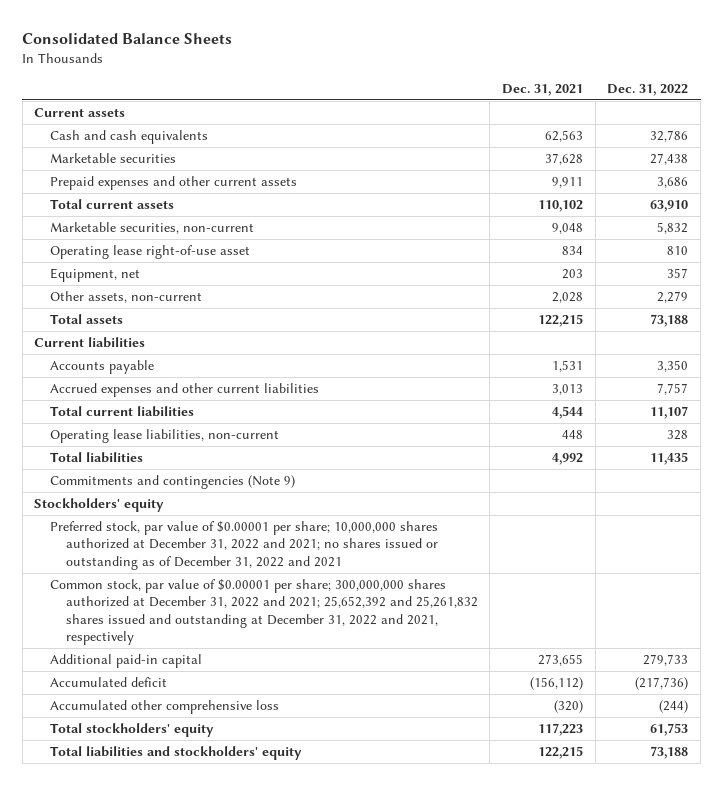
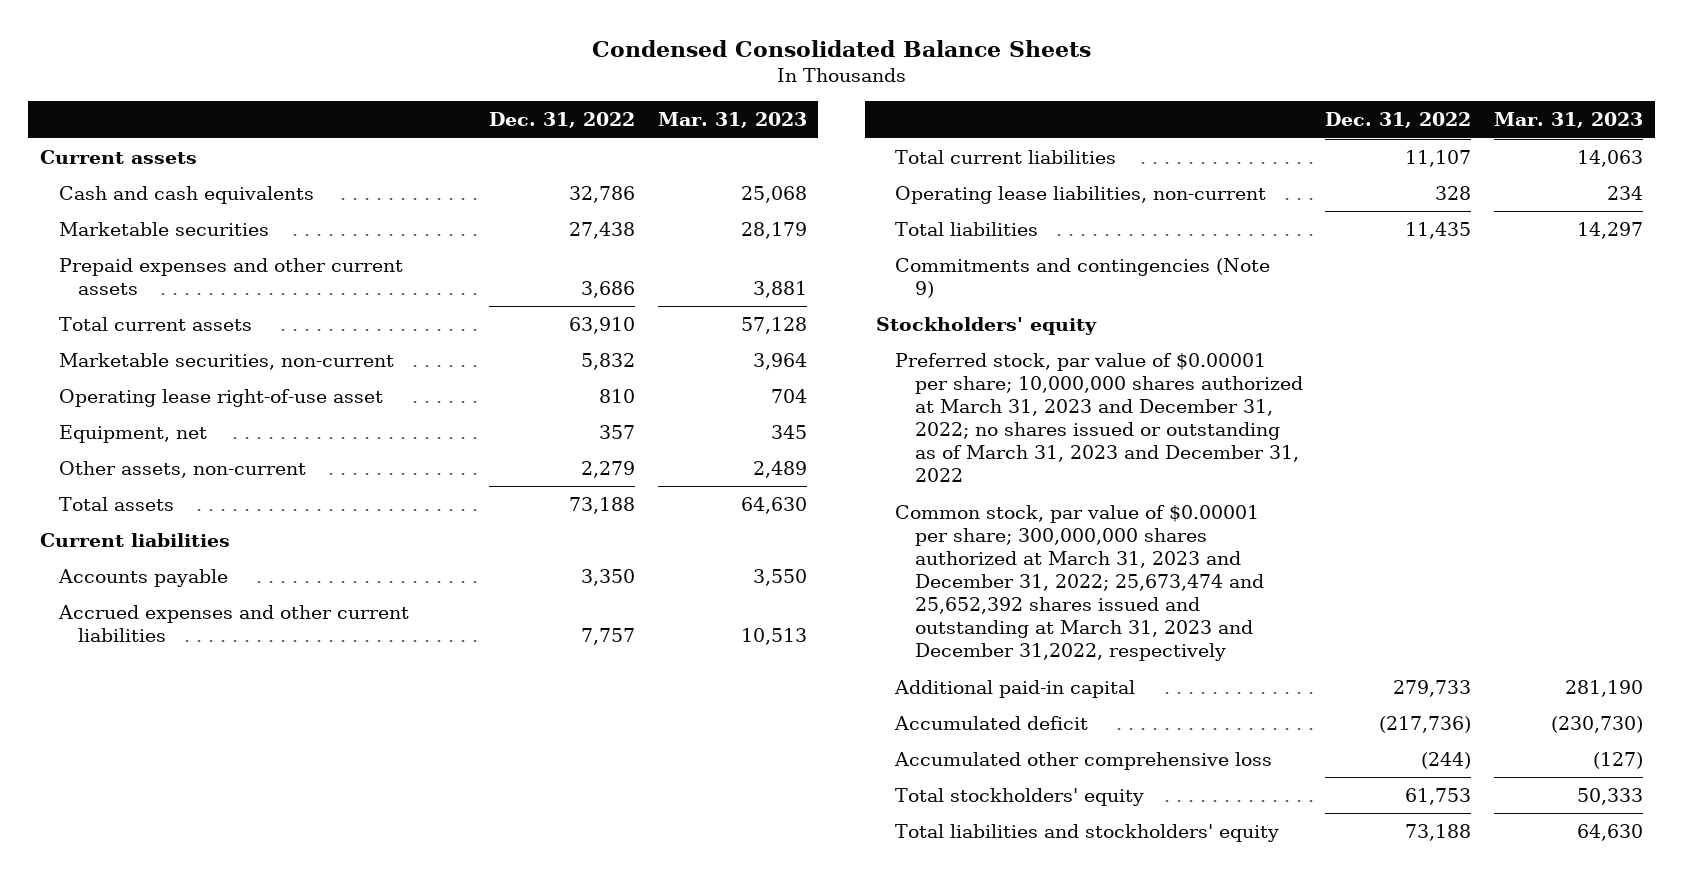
- Consolidated Balance Sheets
+ Condensed Consolidated Balance Sheets
- | Dec. 31, 2021 | Dec. 31, 2022
+ | Dec. 31, 2022 | Mar. 31, 2023
- Preferred stock, par value of $0.00001 per share; 10,000,000 shares authorized at December 31, 2022 and 2021; no shares issued or outstanding as of December 31, 2022 and 2021
- Common stock, par value of $0.00001 per share; 300,000,000 shares authorized at December 31, 2022 and 2021; 25,652,392 and 25,261,832 shares issued and outstanding at December 31, 2022 and 2021, respectively
+ Preferred stock, par value of $0.00001 per share; 10,000,000 shares authorized at March 31, 2023 and December 31, 2022; no shares issued or outstanding as of March 31, 2023 and December 31, 2022
+ Common stock, par value of $0.00001 per share; 300,000,000 shares authorized at March 31, 2023 and December 31, 2022; 25,673,474 and 25,652,392 shares issued and outstanding at March 31, 2023 and December 31,2022, respectively

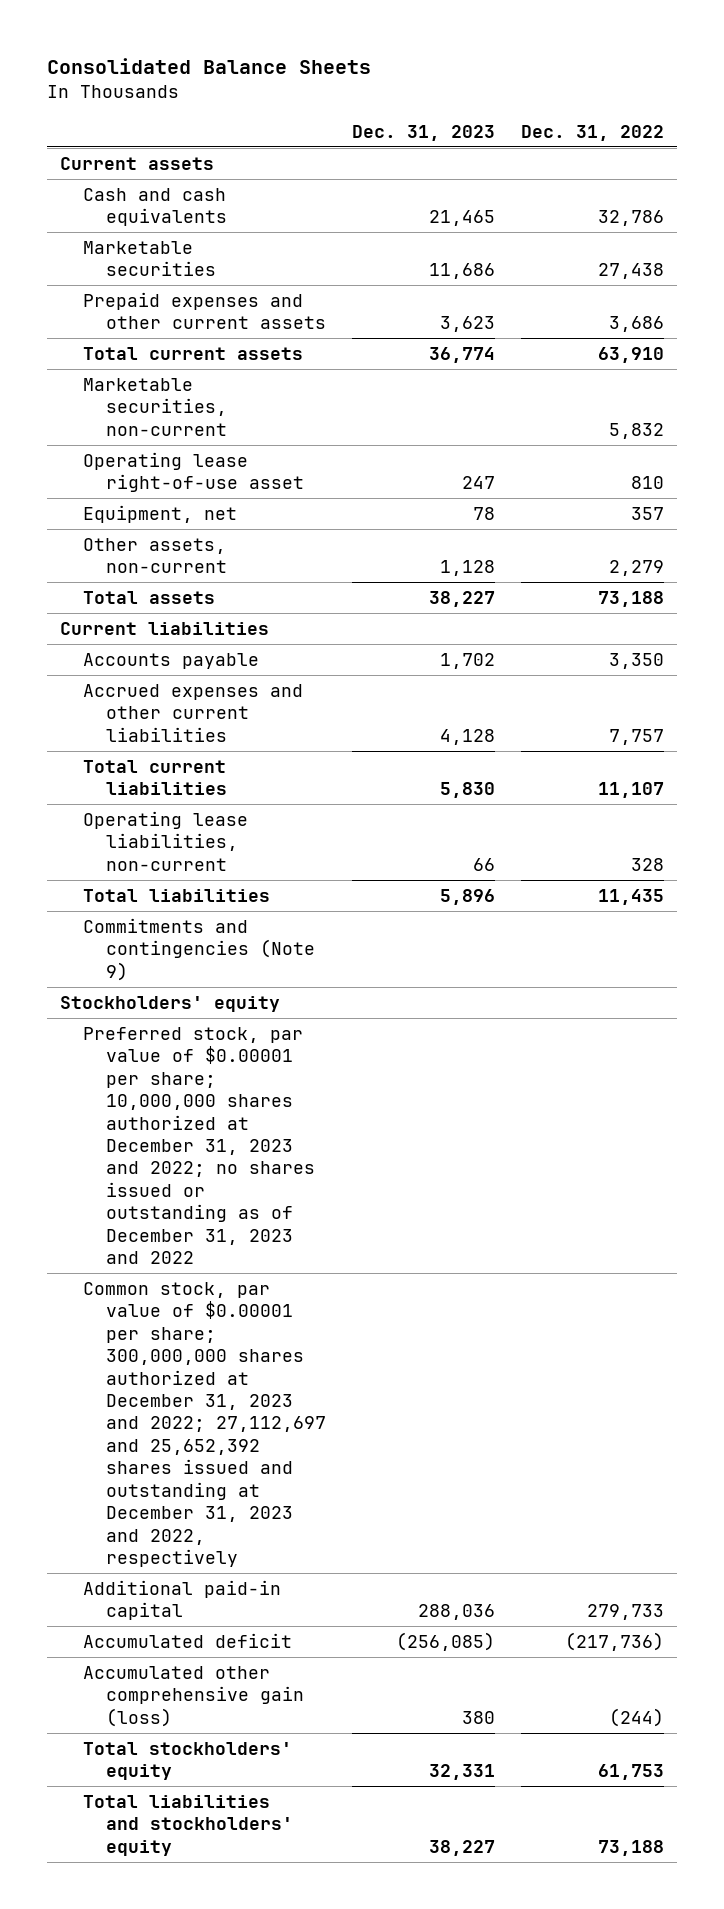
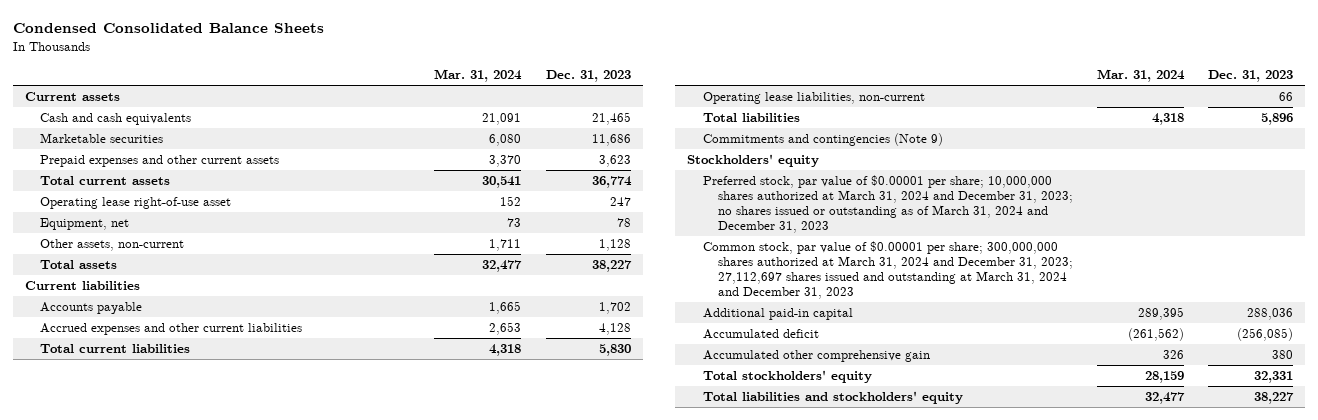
- Consolidated Balance Sheets
+ Condensed Consolidated Balance Sheets
- | Dec. 31, 2023 | Dec. 31, 2022
+ | Mar. 31, 2024 | Dec. 31, 2023
- Marketable securities, non-current | | 5,832
- Preferred stock, par value of $0.00001 per share; 10,000,000 shares authorized at December 31, 2023 and 2022; no shares issued or outstanding as of December 31, 2023 and 2022
- Common stock, par value of $0.00001 per share; 300,000,000 shares authorized at December 31, 2023 and 2022; 27,112,697 and 25,652,392 shares issued and outstanding at December 31, 2023 and 2022, respectively
+ Preferred stock, par value of $0.00001 per share; 10,000,000 shares authorized at March 31, 2024 and December 31, 2023; no shares issued or outstanding as of March 31, 2024 and December 31, 2023
+ Common stock, par value of $0.00001 per share; 300,000,000 shares authorized at March 31, 2024 and December 31, 2023; 27,112,697 shares issued and outstanding at March 31, 2024 and December 31, 2023
- Accumulated other comprehensive gain (loss) | 380 | (244)
+ Accumulated other comprehensive gain | 326 | 380

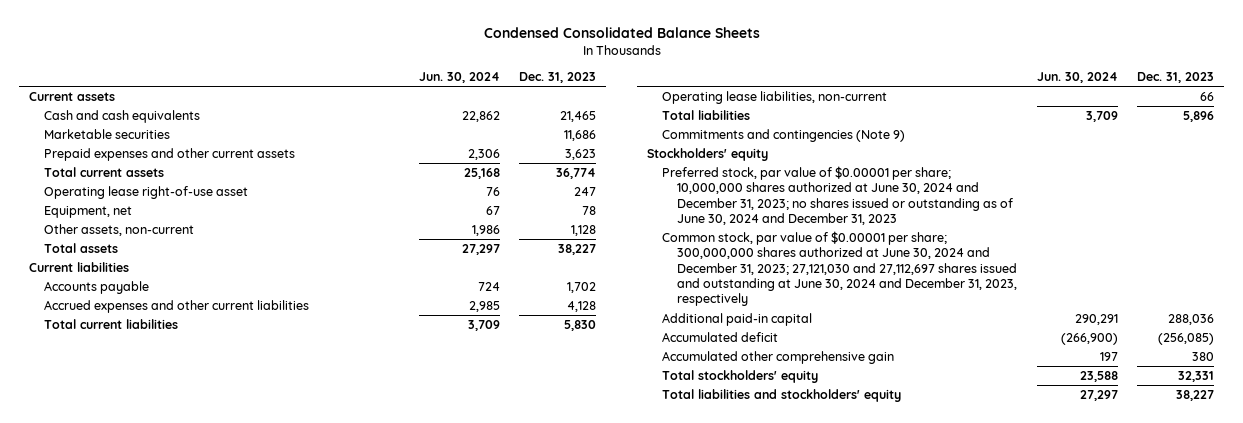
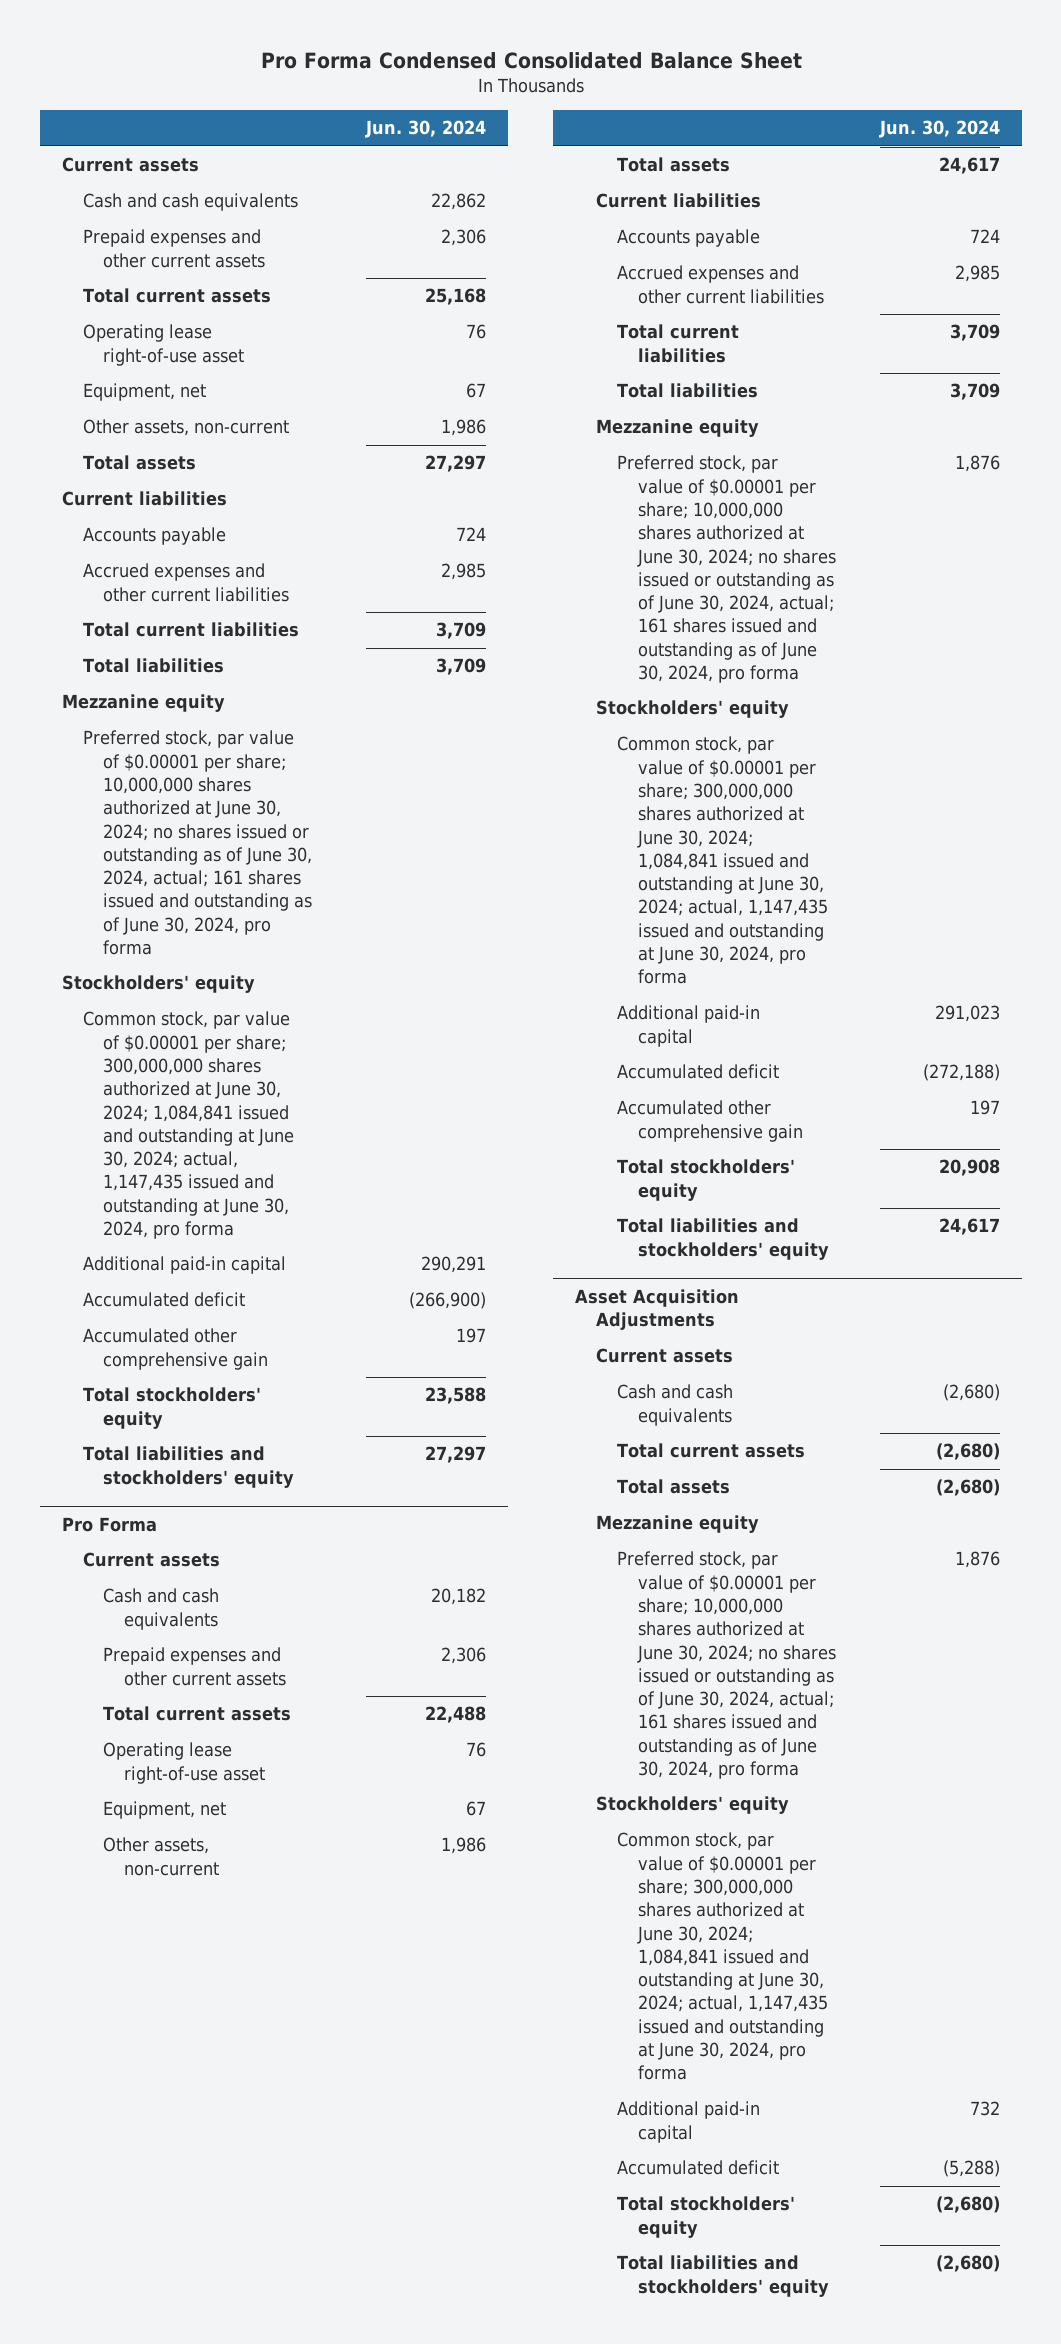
- Condensed Consolidated Balance Sheets
+ Pro Forma Condensed Consolidated Balance Sheet
- | Jun. 30, 2024 | Dec. 31, 2023
+ | Jun. 30, 2024
- Marketable securities | | 11,686
- Operating lease liabilities, non-current | | 66
- Commitments and contingencies (Note 9)
+ Mezzanine equity
+ Preferred stock, par value of $0.00001 per share; 10,000,000 shares authorized at June 30, 2024; no shares issued or outstanding as of June 30, 2024, actual; 161 shares issued and outstanding as of June 30, 2024, pro forma
- Preferred stock, par value of $0.00001 per share; 10,000,000 shares authorized at June 30, 2024 and December 31, 2023; no shares issued or outstanding as of June 30, 2024 and December 31, 2023
- Common stock, par value of $0.00001 per share; 300,000,000 shares authorized at June 30, 2024 and December 31, 2023; 27,121,030 and 27,112,697 shares issued and outstanding at June 30, 2024 and December 31, 2023, respectively
+ Common stock, par value of $0.00001 per share; 300,000,000 shares authorized at June 30, 2024; 1,084,841 issued and outstanding at June 30, 2024; actual, 1,147,435 issued and outstanding at June 30, 2024, pro forma
+ Pro Forma
+ Current assets
+ Cash and cash equivalents | 20,182
+ Prepaid expenses and other current assets | 2,306
+ Total current assets | 22,488
+ Operating lease right-of-use asset | 76
+ Equipment, net | 67
+ Other assets, non-current | 1,986
+ Total assets | 24,617
+ Current liabilities
+ Accounts payable | 724
+ Accrued expenses and other current liabilities | 2,985
+ Total current liabilities | 3,709
+ Total liabilities | 3,709
+ Mezzanine equity
+ Preferred stock, par value of $0.00001 per share; 10,000,000 shares authorized at June 30, 2024; no shares issued or outstanding as of June 30, 2024, actual; 161 shares issued and outstanding as of June 30, 2024, pro forma | 1,876
+ Stockholders' equity
+ Common stock, par value of $0.00001 per share; 300,000,000 shares authorized at June 30, 2024; 1,084,841 issued and outstanding at June 30, 2024; actual, 1,147,435 issued and outstanding at June 30, 2024, pro forma
+ Additional paid-in capital | 291,023
+ Accumulated deficit | (272,188)
+ Accumulated other comprehensive gain | 197
+ Total stockholders' equity | 20,908
+ Total liabilities and stockholders' equity | 24,617
+ Asset Acquisition Adjustments
+ Current assets
+ Cash and cash equivalents | (2,680)
+ Total current assets | (2,680)
+ Total assets | (2,680)
+ Mezzanine equity
+ Preferred stock, par value of $0.00001 per share; 10,000,000 shares authorized at June 30, 2024; no shares issued or outstanding as of June 30, 2024, actual; 161 shares issued and outstanding as of June 30, 2024, pro forma | 1,876
+ Stockholders' equity
+ Common stock, par value of $0.00001 per share; 300,000,000 shares authorized at June 30, 2024; 1,084,841 issued and outstanding at June 30, 2024; actual, 1,147,435 issued and outstanding at June 30, 2024, pro forma
+ Additional paid-in capital | 732
+ Accumulated deficit | (5,288)
+ Total stockholders' equity | (2,680)
+ Total liabilities and stockholders' equity | (2,680)

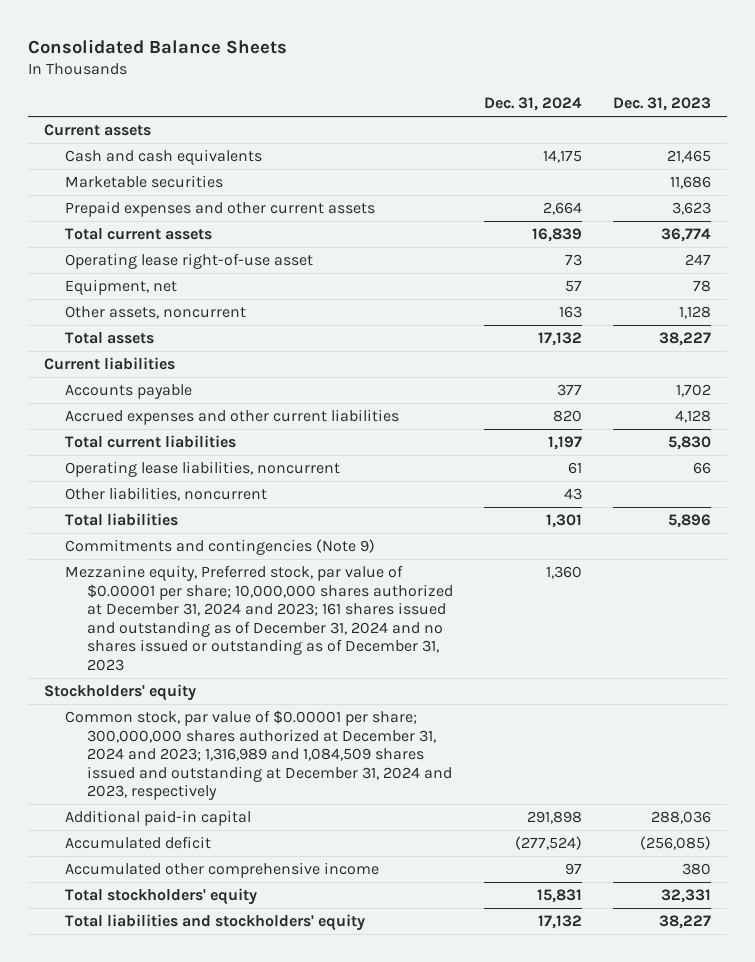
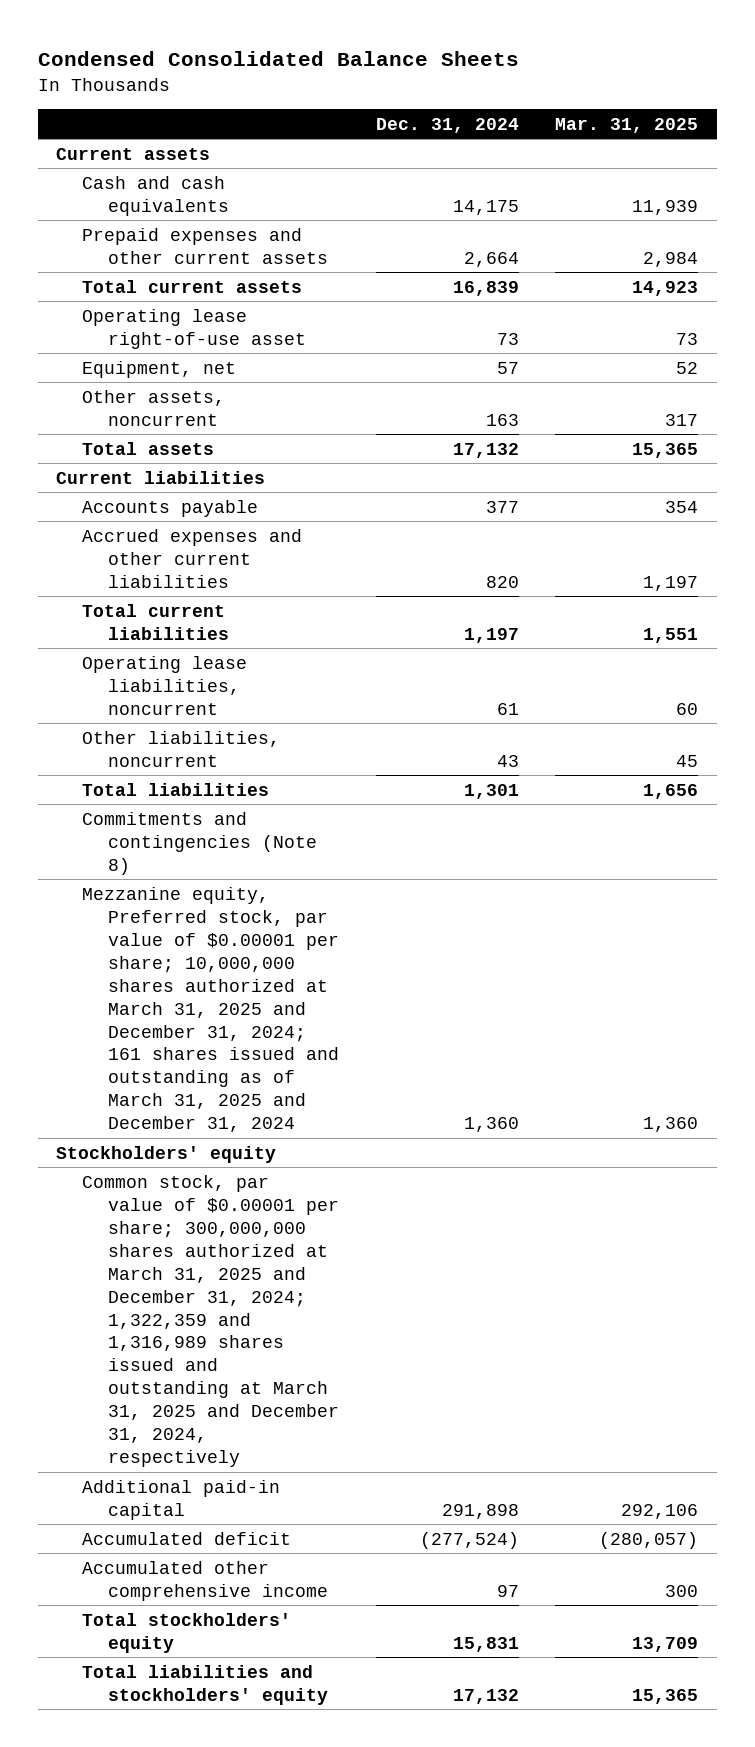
- Consolidated Balance Sheets
+ Condensed Consolidated Balance Sheets
- | Dec. 31, 2024 | Dec. 31, 2023
+ | Dec. 31, 2024 | Mar. 31, 2025
- Marketable securities | | 11,686
- Commitments and contingencies (Note 9)
- Mezzanine equity, Preferred stock, par value of $0.00001 per share; 10,000,000 shares authorized at December 31, 2024 and 2023; 161 shares issued and outstanding as of December 31, 2024 and no shares issued or outstanding as of December 31, 2023 | 1,360 |
+ Commitments and contingencies (Note 8)
+ Mezzanine equity, Preferred stock, par value of $0.00001 per share; 10,000,000 shares authorized at March 31, 2025 and December 31, 2024; 161 shares issued and outstanding as of March 31, 2025 and December 31, 2024 | 1,360 | 1,360
- Common stock, par value of $0.00001 per share; 300,000,000 shares authorized at December 31, 2024 and 2023; 1,316,989 and 1,084,509 shares issued and outstanding at December 31, 2024 and 2023, respectively
+ Common stock, par value of $0.00001 per share; 300,000,000 shares authorized at March 31, 2025 and December 31, 2024; 1,322,359 and 1,316,989 shares issued and outstanding at March 31, 2025 and December 31, 2024, respectively

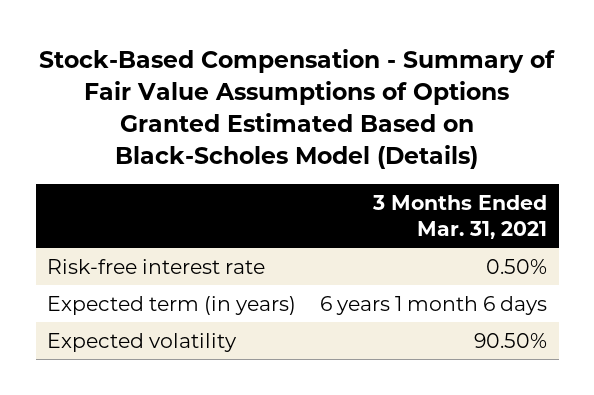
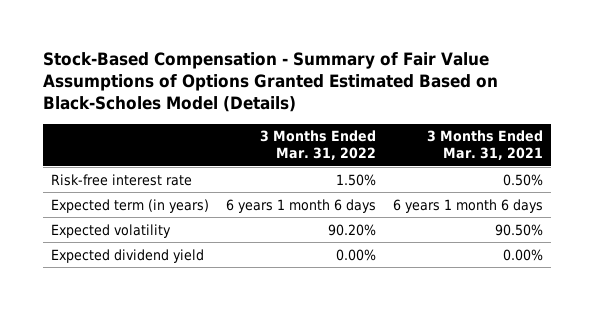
- | 3 Months Ended Mar. 31, 2021
+ | 3 Months Ended Mar. 31, 2022 | 3 Months Ended Mar. 31, 2021
+ Expected dividend yield | 0.00% | 0.00%

